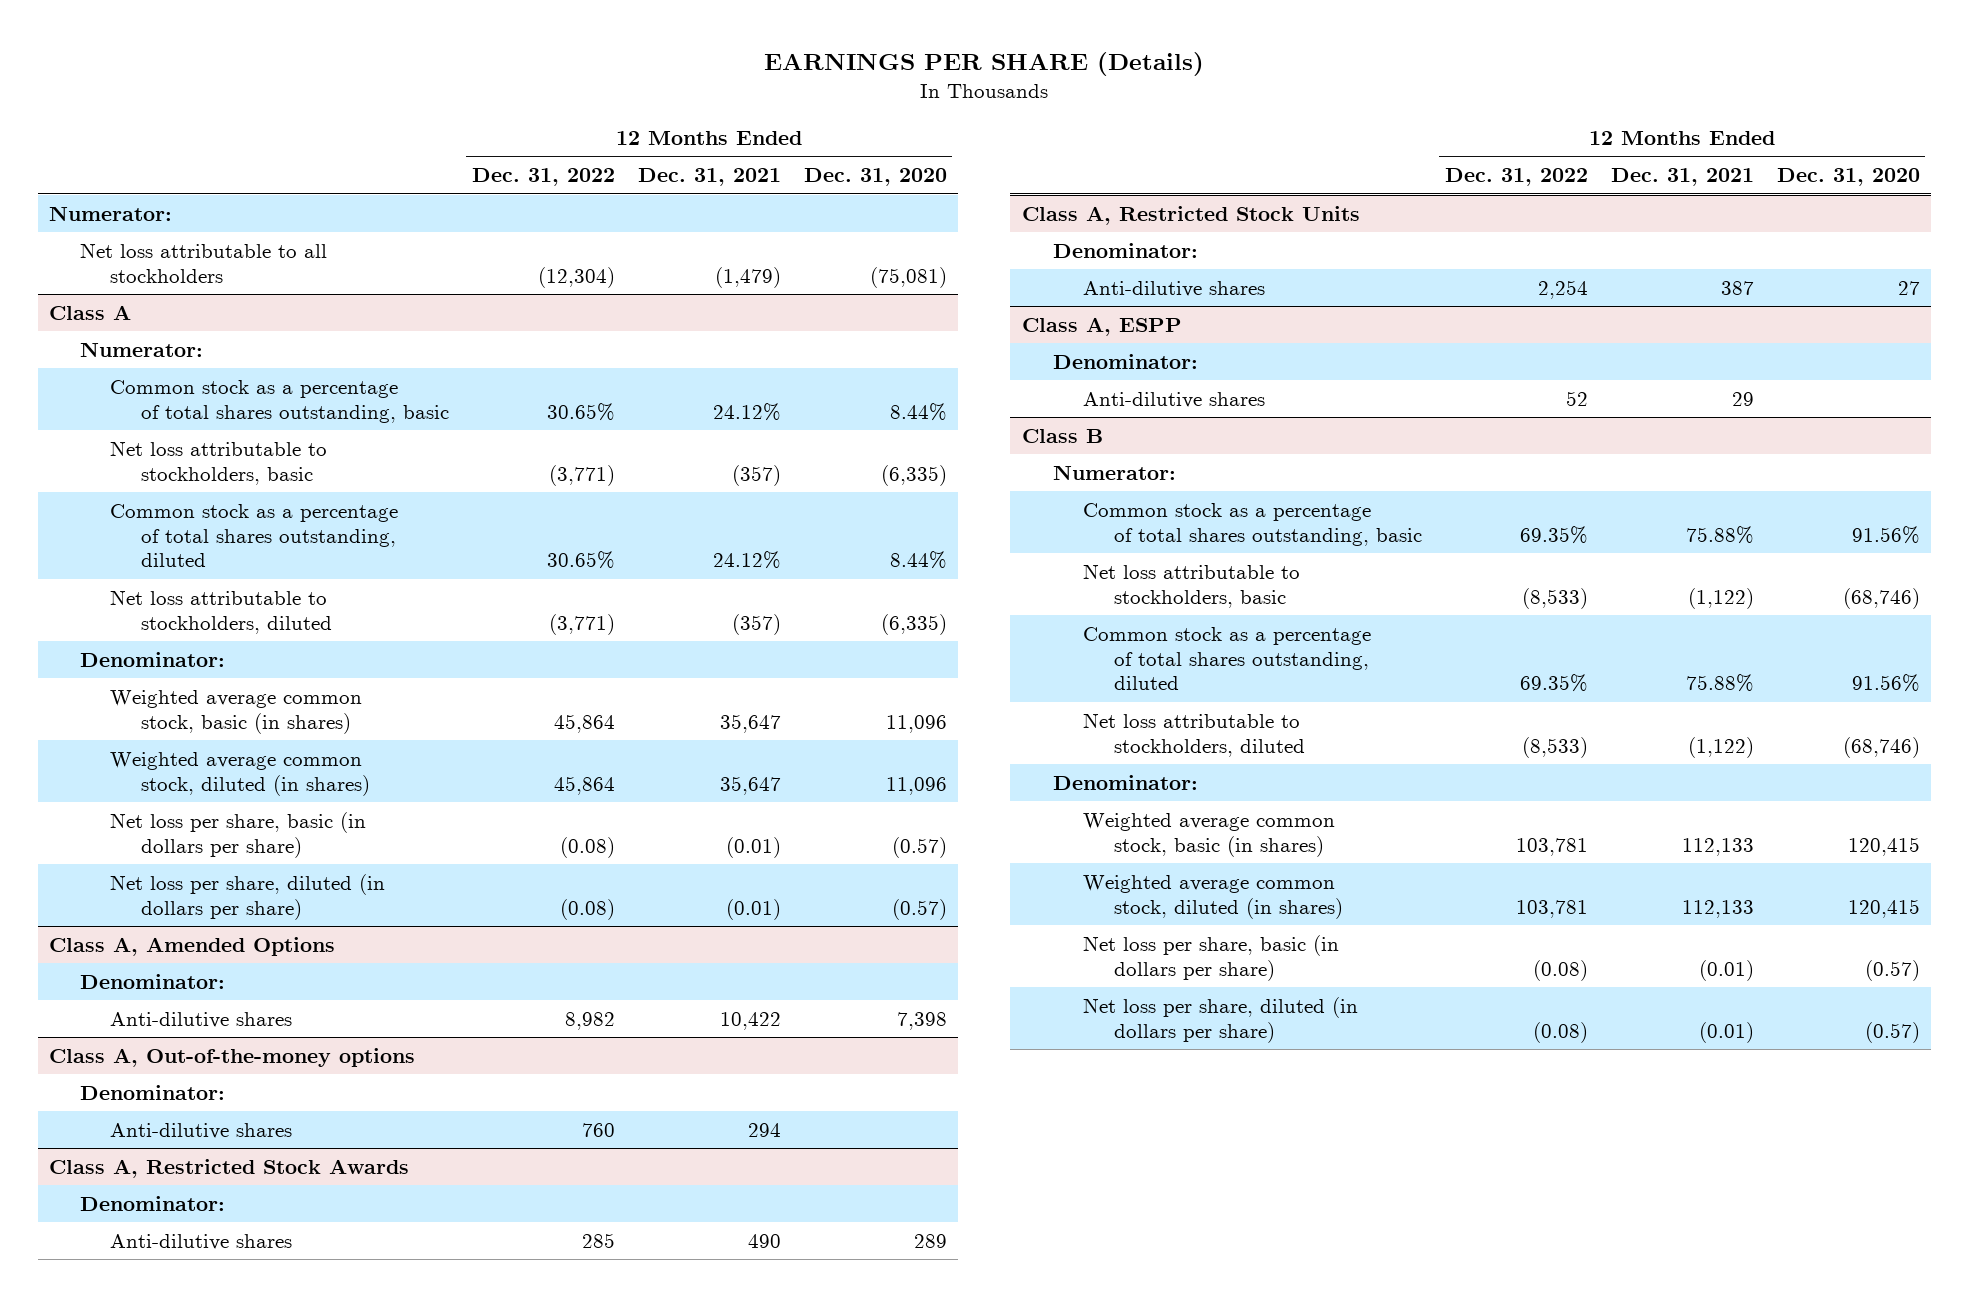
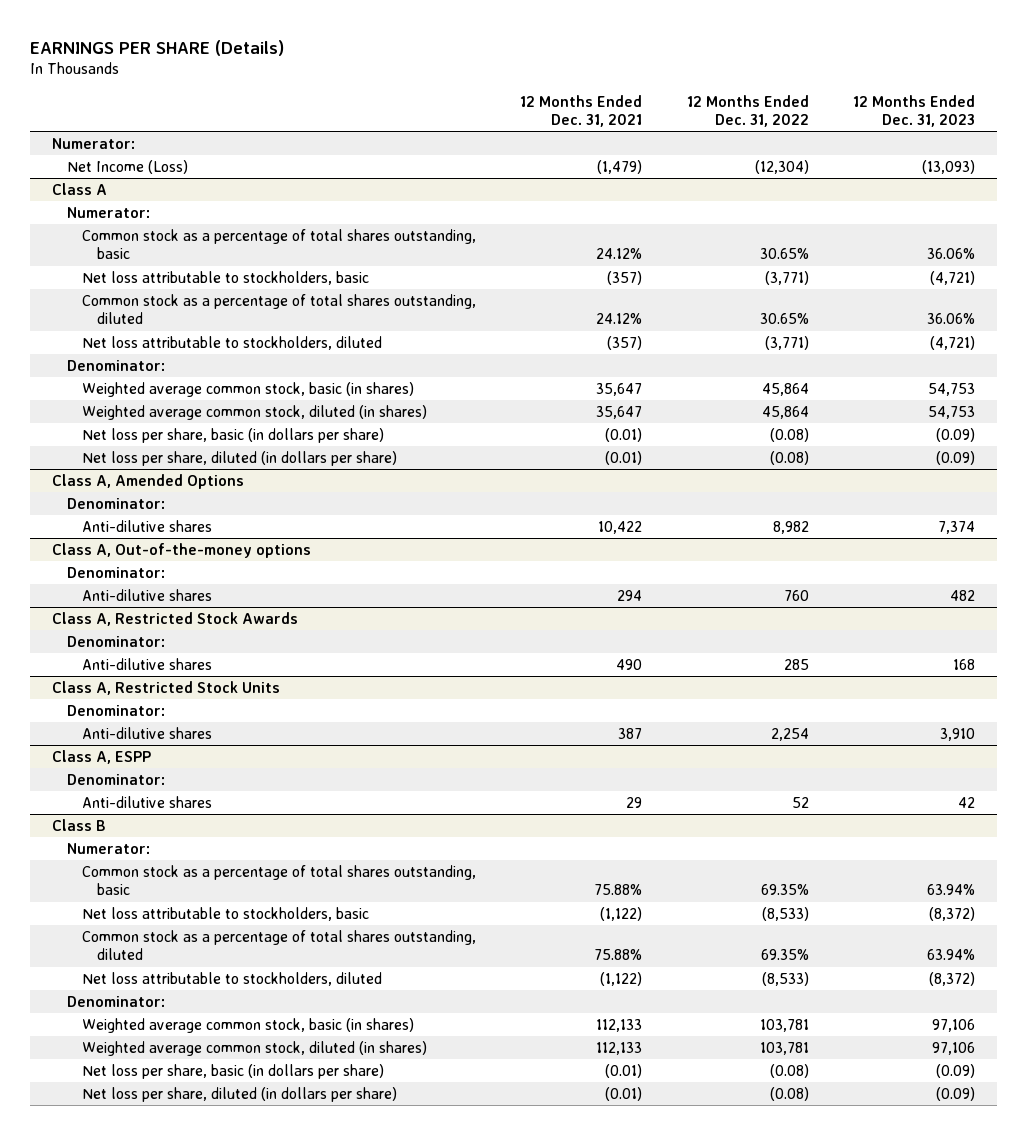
- | 12 Months Ended Dec. 31, 2022 | 12 Months Ended Dec. 31, 2021 | 12 Months Ended Dec. 31, 2020
+ | 12 Months Ended Dec. 31, 2021 | 12 Months Ended Dec. 31, 2022 | 12 Months Ended Dec. 31, 2023
- Net loss attributable to all stockholders | (12,304) | (1,479) | (75,081)
+ Net Income (Loss) | (1,479) | (12,304) | (13,093)

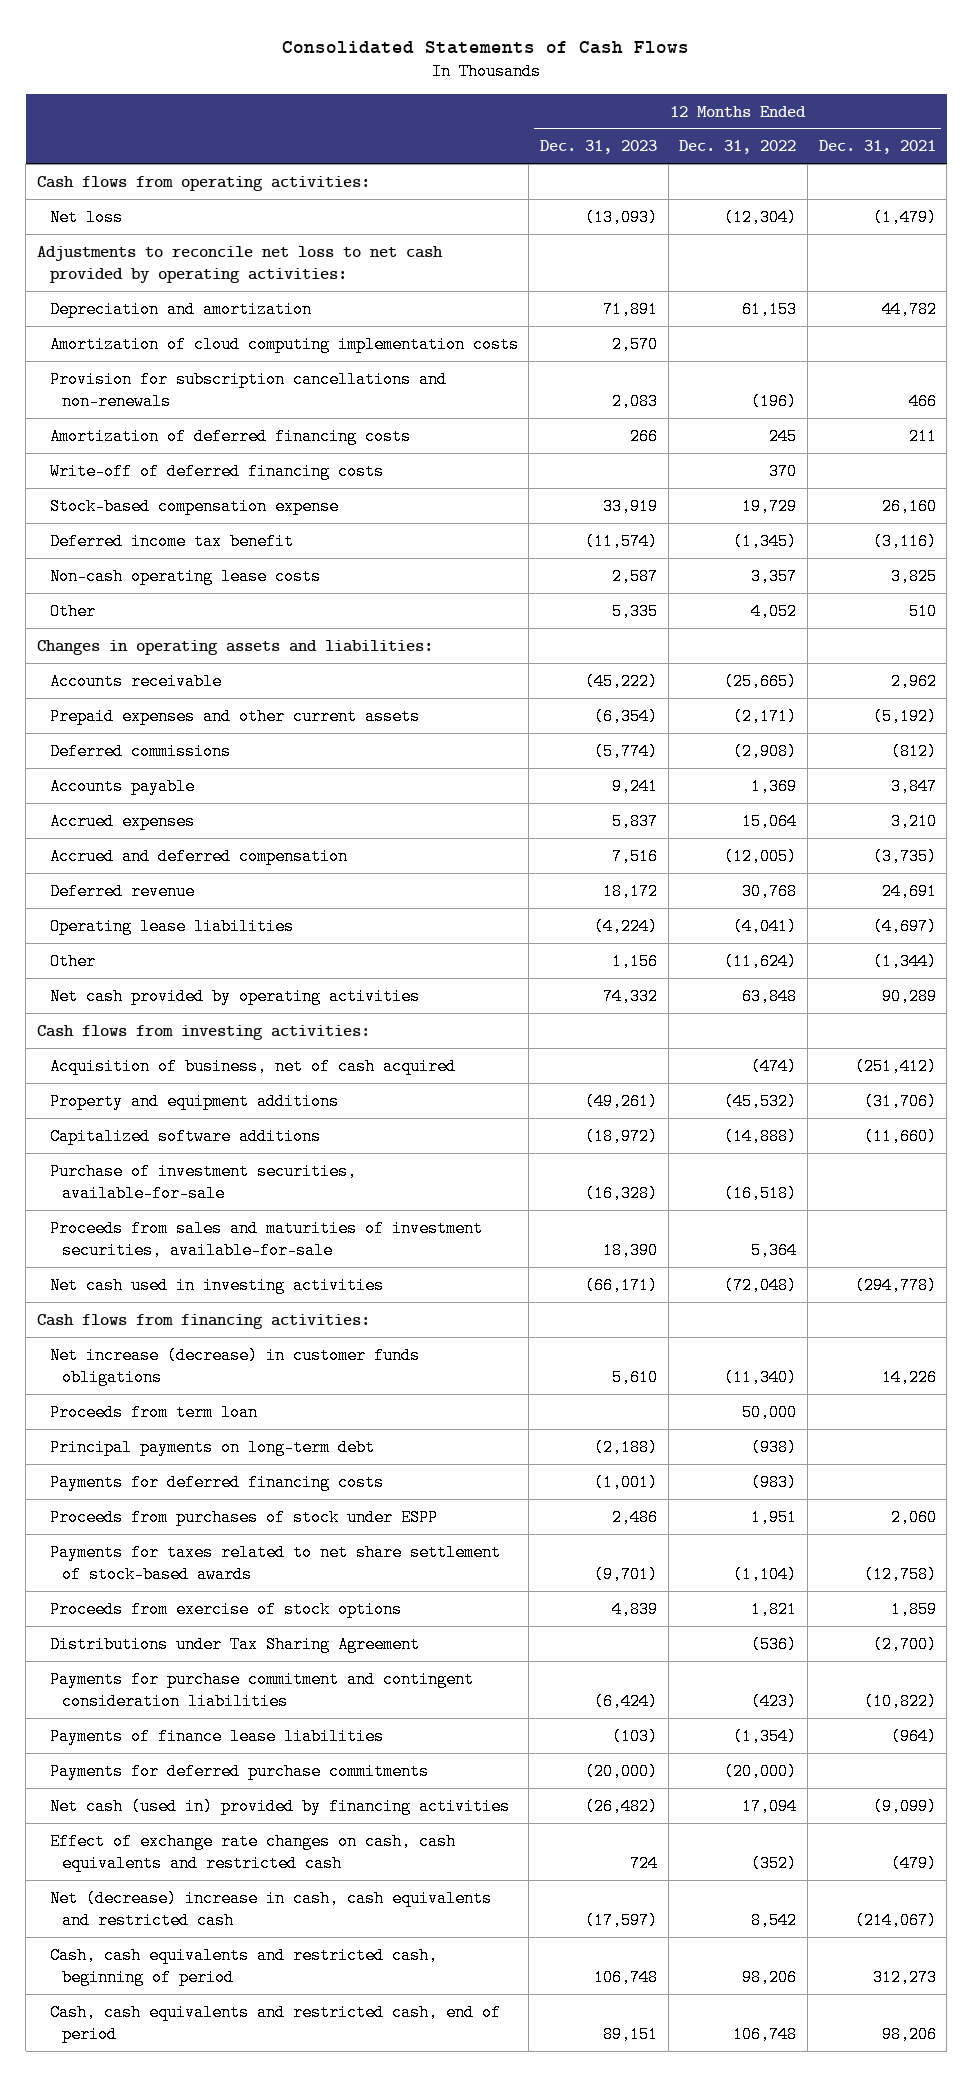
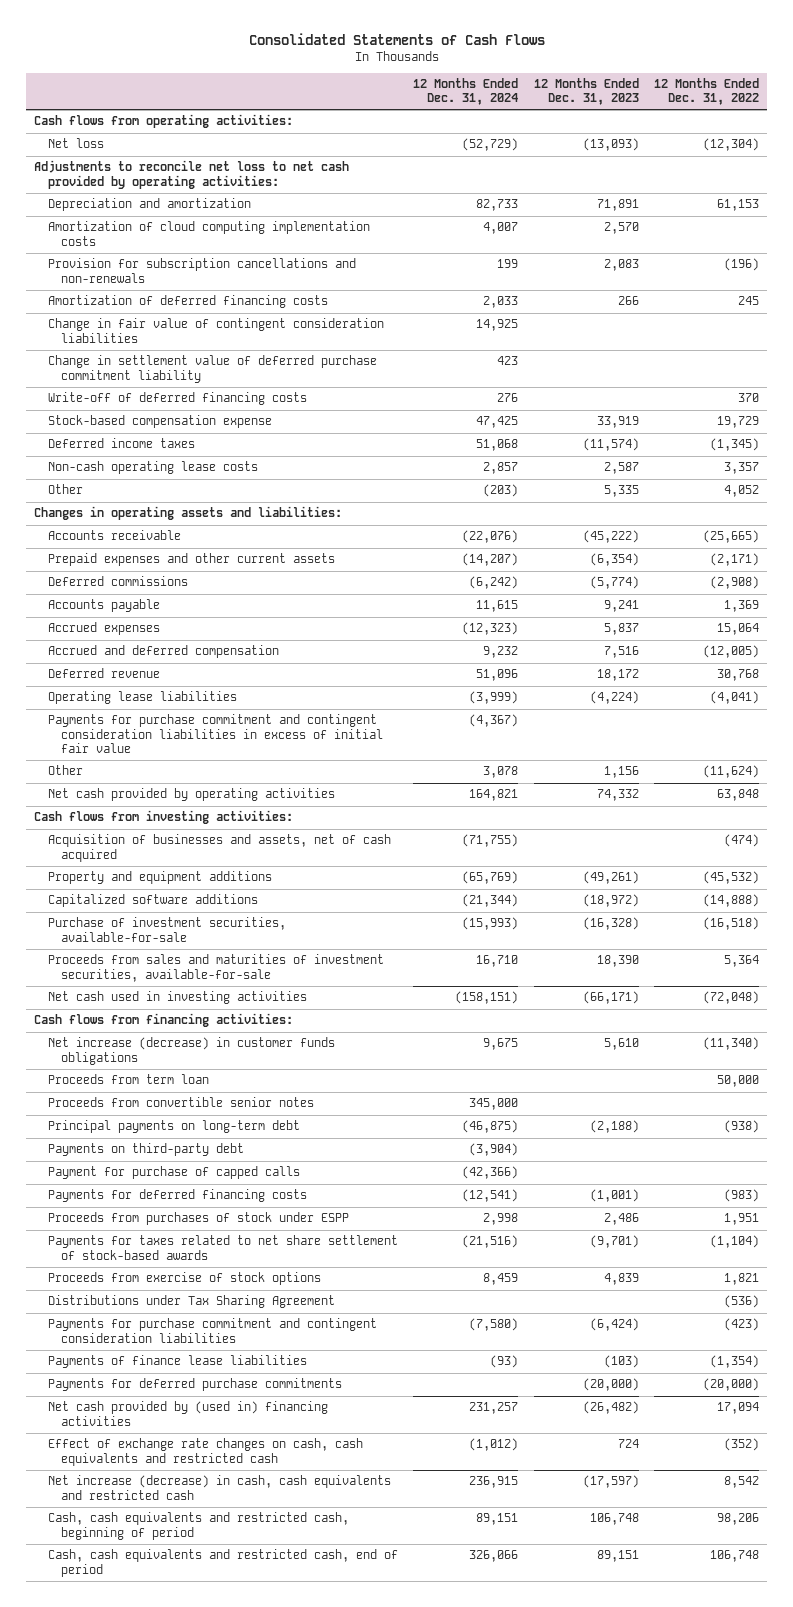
- | 12 Months Ended Dec. 31, 2023 | 12 Months Ended Dec. 31, 2022 | 12 Months Ended Dec. 31, 2021
+ | 12 Months Ended Dec. 31, 2024 | 12 Months Ended Dec. 31, 2023 | 12 Months Ended Dec. 31, 2022
+ Change in fair value of contingent consideration liabilities | 14,925 | |
+ Change in settlement value of deferred purchase commitment liability | 423 | |
- Deferred income tax benefit | (11,574) | (1,345) | (3,116)
+ Deferred income taxes | 51,068 | (11,574) | (1,345)
+ Payments for purchase commitment and contingent consideration liabilities in excess of initial fair value | (4,367) | |
- Acquisition of business, net of cash acquired | | (474) | (251,412)
+ Acquisition of businesses and assets, net of cash acquired | (71,755) | | (474)
+ Proceeds from convertible senior notes | 345,000 | |
+ Payments on third-party debt | (3,904) | |
+ Payment for purchase of capped calls | (42,366) | |
- Net cash (used in) provided by financing activities | (26,482) | 17,094 | (9,099)
+ Net cash provided by (used in) financing activities | 231,257 | (26,482) | 17,094
- Net (decrease) increase in cash, cash equivalents and restricted cash | (17,597) | 8,542 | (214,067)
+ Net increase (decrease) in cash, cash equivalents and restricted cash | 236,915 | (17,597) | 8,542

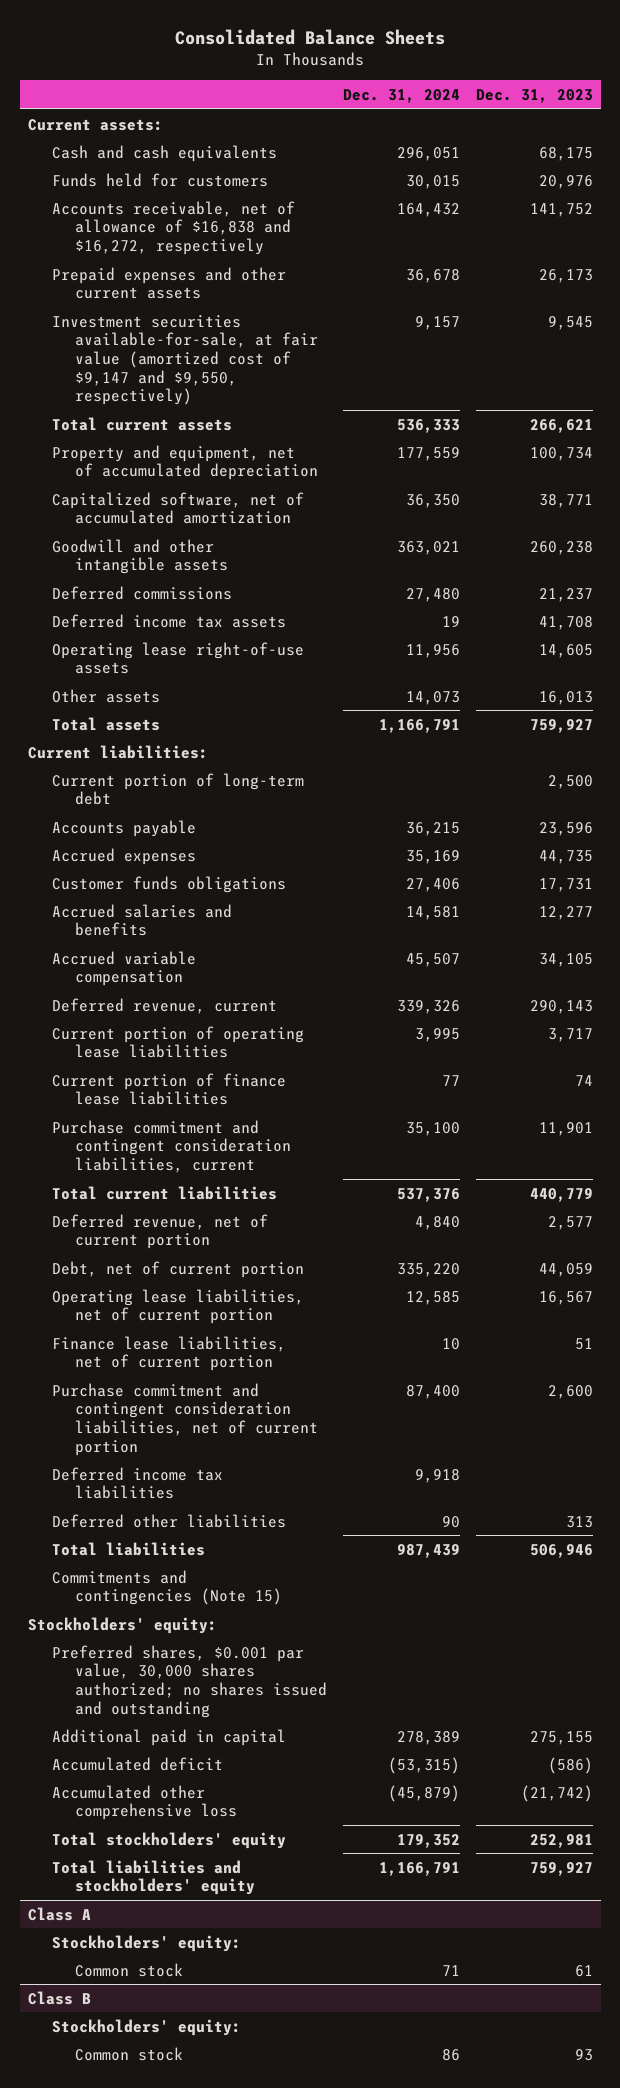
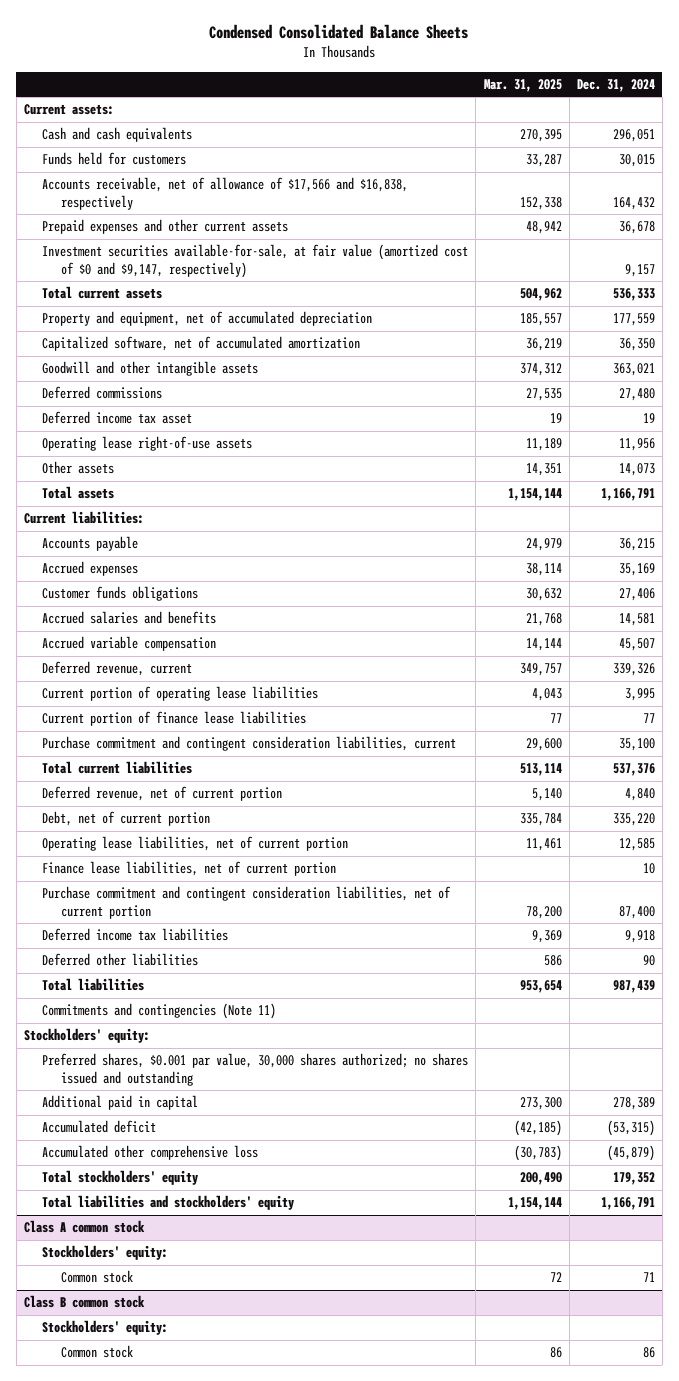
- Consolidated Balance Sheets
+ Condensed Consolidated Balance Sheets
- | Dec. 31, 2024 | Dec. 31, 2023
+ | Mar. 31, 2025 | Dec. 31, 2024
- Accounts receivable, net of allowance of $16,838 and $16,272, respectively | 164,432 | 141,752
+ Accounts receivable, net of allowance of $17,566 and $16,838, respectively | 152,338 | 164,432
- Investment securities available-for-sale, at fair value (amortized cost of $9,147 and $9,550, respectively) | 9,157 | 9,545
+ Investment securities available-for-sale, at fair value (amortized cost of $0 and $9,147, respectively) | | 9,157
- Deferred income tax assets | 19 | 41,708
+ Deferred income tax asset | 19 | 19
- Current portion of long-term debt | | 2,500
- Commitments and contingencies (Note 15)
+ Commitments and contingencies (Note 11)
- Class A
+ Class A common stock
- Class B
+ Class B common stock

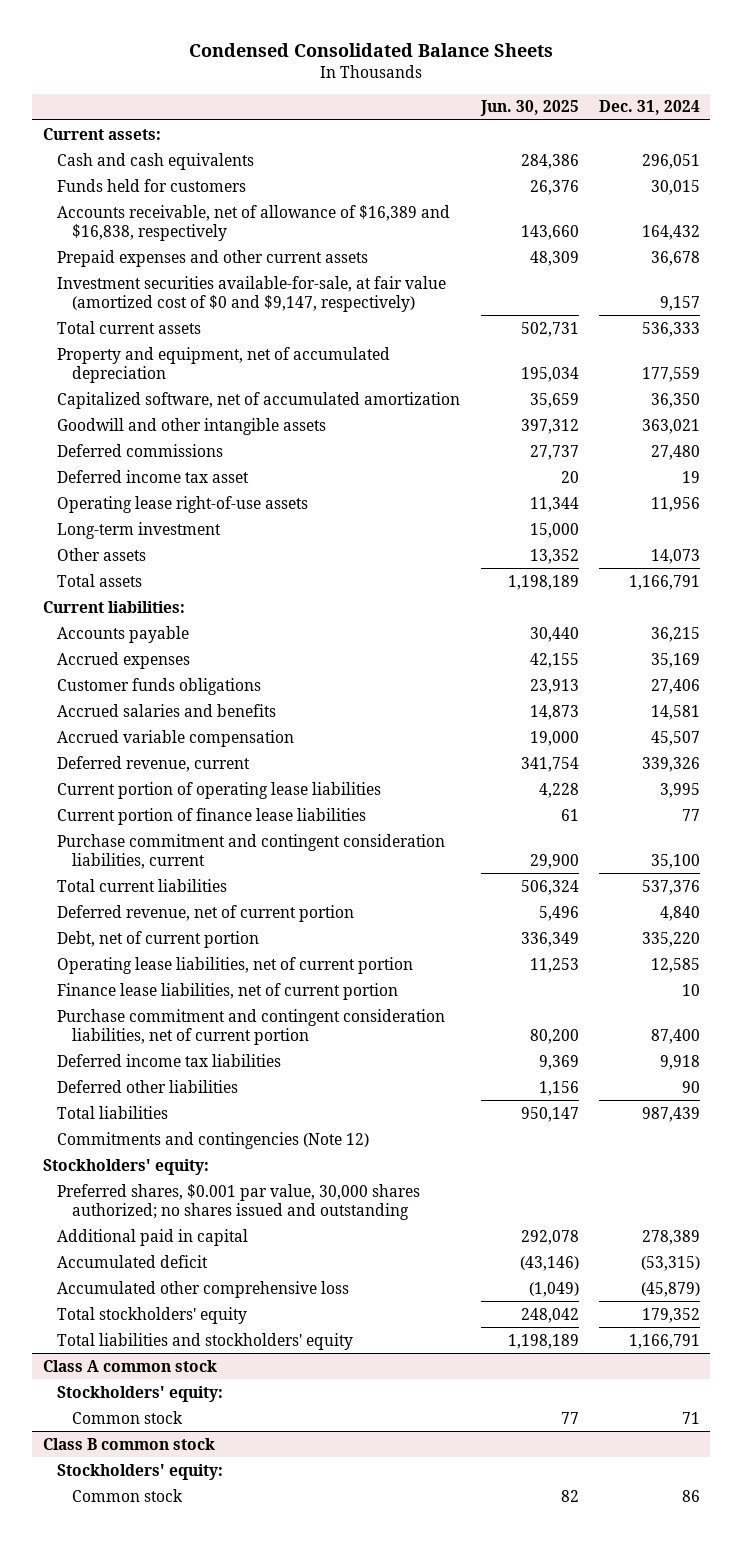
- | Mar. 31, 2025 | Dec. 31, 2024
+ | Jun. 30, 2025 | Dec. 31, 2024
- Accounts receivable, net of allowance of $17,566 and $16,838, respectively | 152,338 | 164,432
+ Accounts receivable, net of allowance of $16,389 and $16,838, respectively | 143,660 | 164,432
+ Long-term investment | 15,000 |
- Commitments and contingencies (Note 11)
+ Commitments and contingencies (Note 12)

